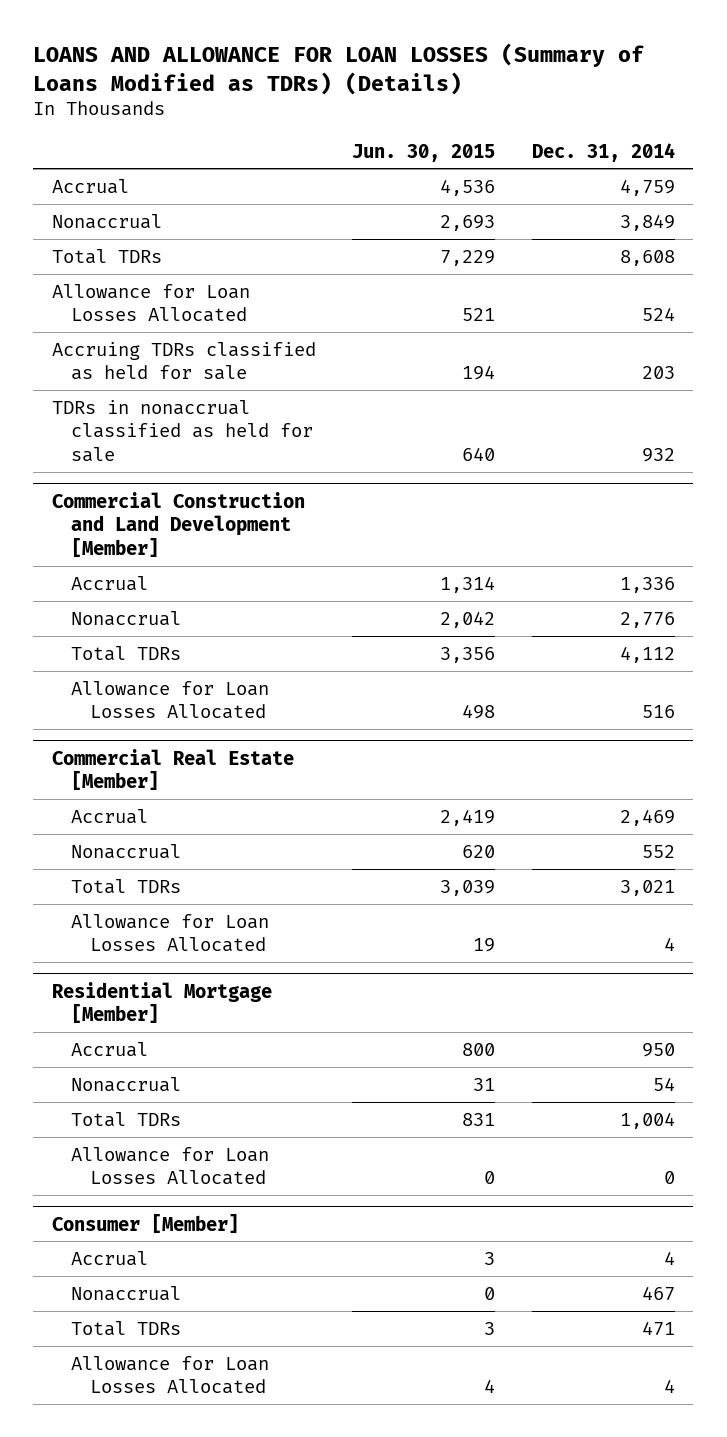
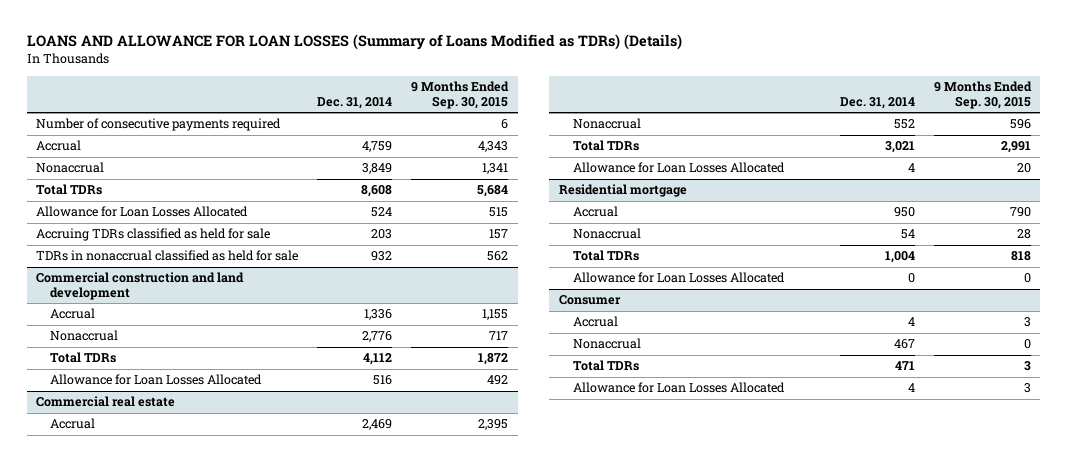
- | Jun. 30, 2015 | Dec. 31, 2014
+ | Dec. 31, 2014 | 9 Months Ended Sep. 30, 2015
+ Number of consecutive payments required | | 6
- Commercial Construction and Land Development [Member]
+ Commercial construction and land development
- Commercial Real Estate [Member]
+ Commercial real estate
- Residential Mortgage [Member]
+ Residential mortgage
- Consumer [Member]
+ Consumer

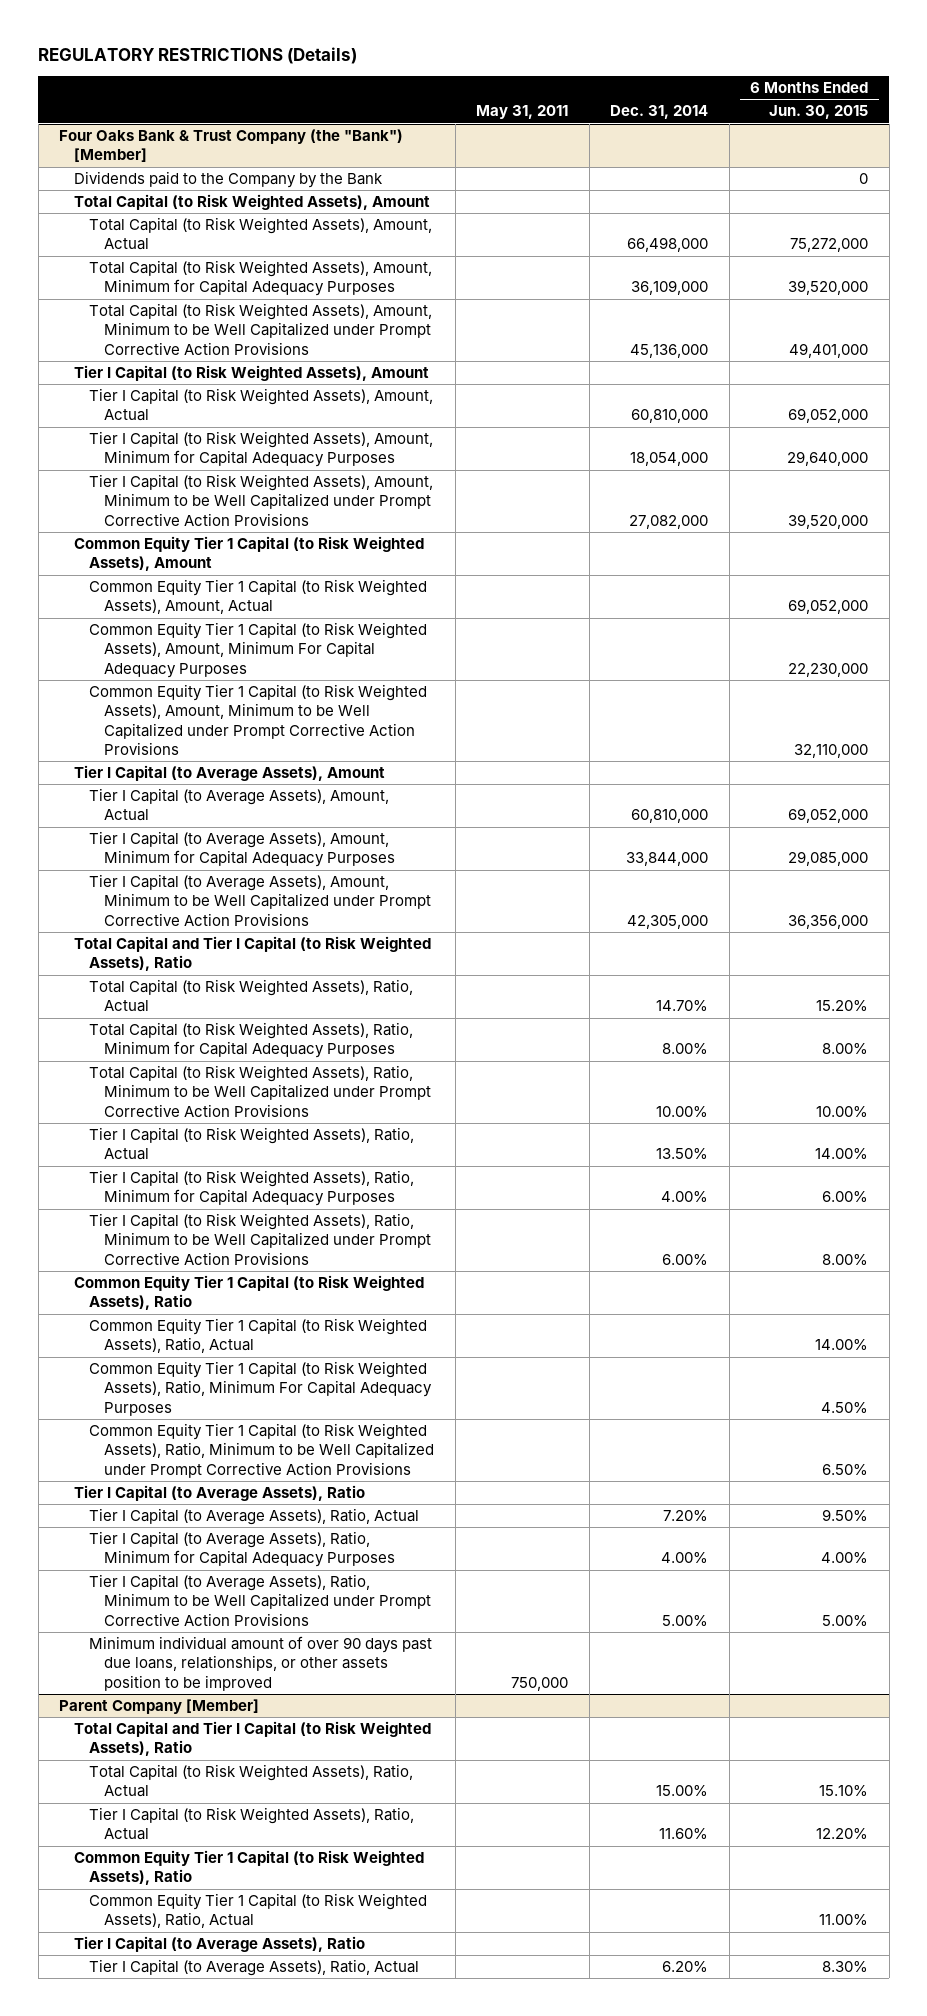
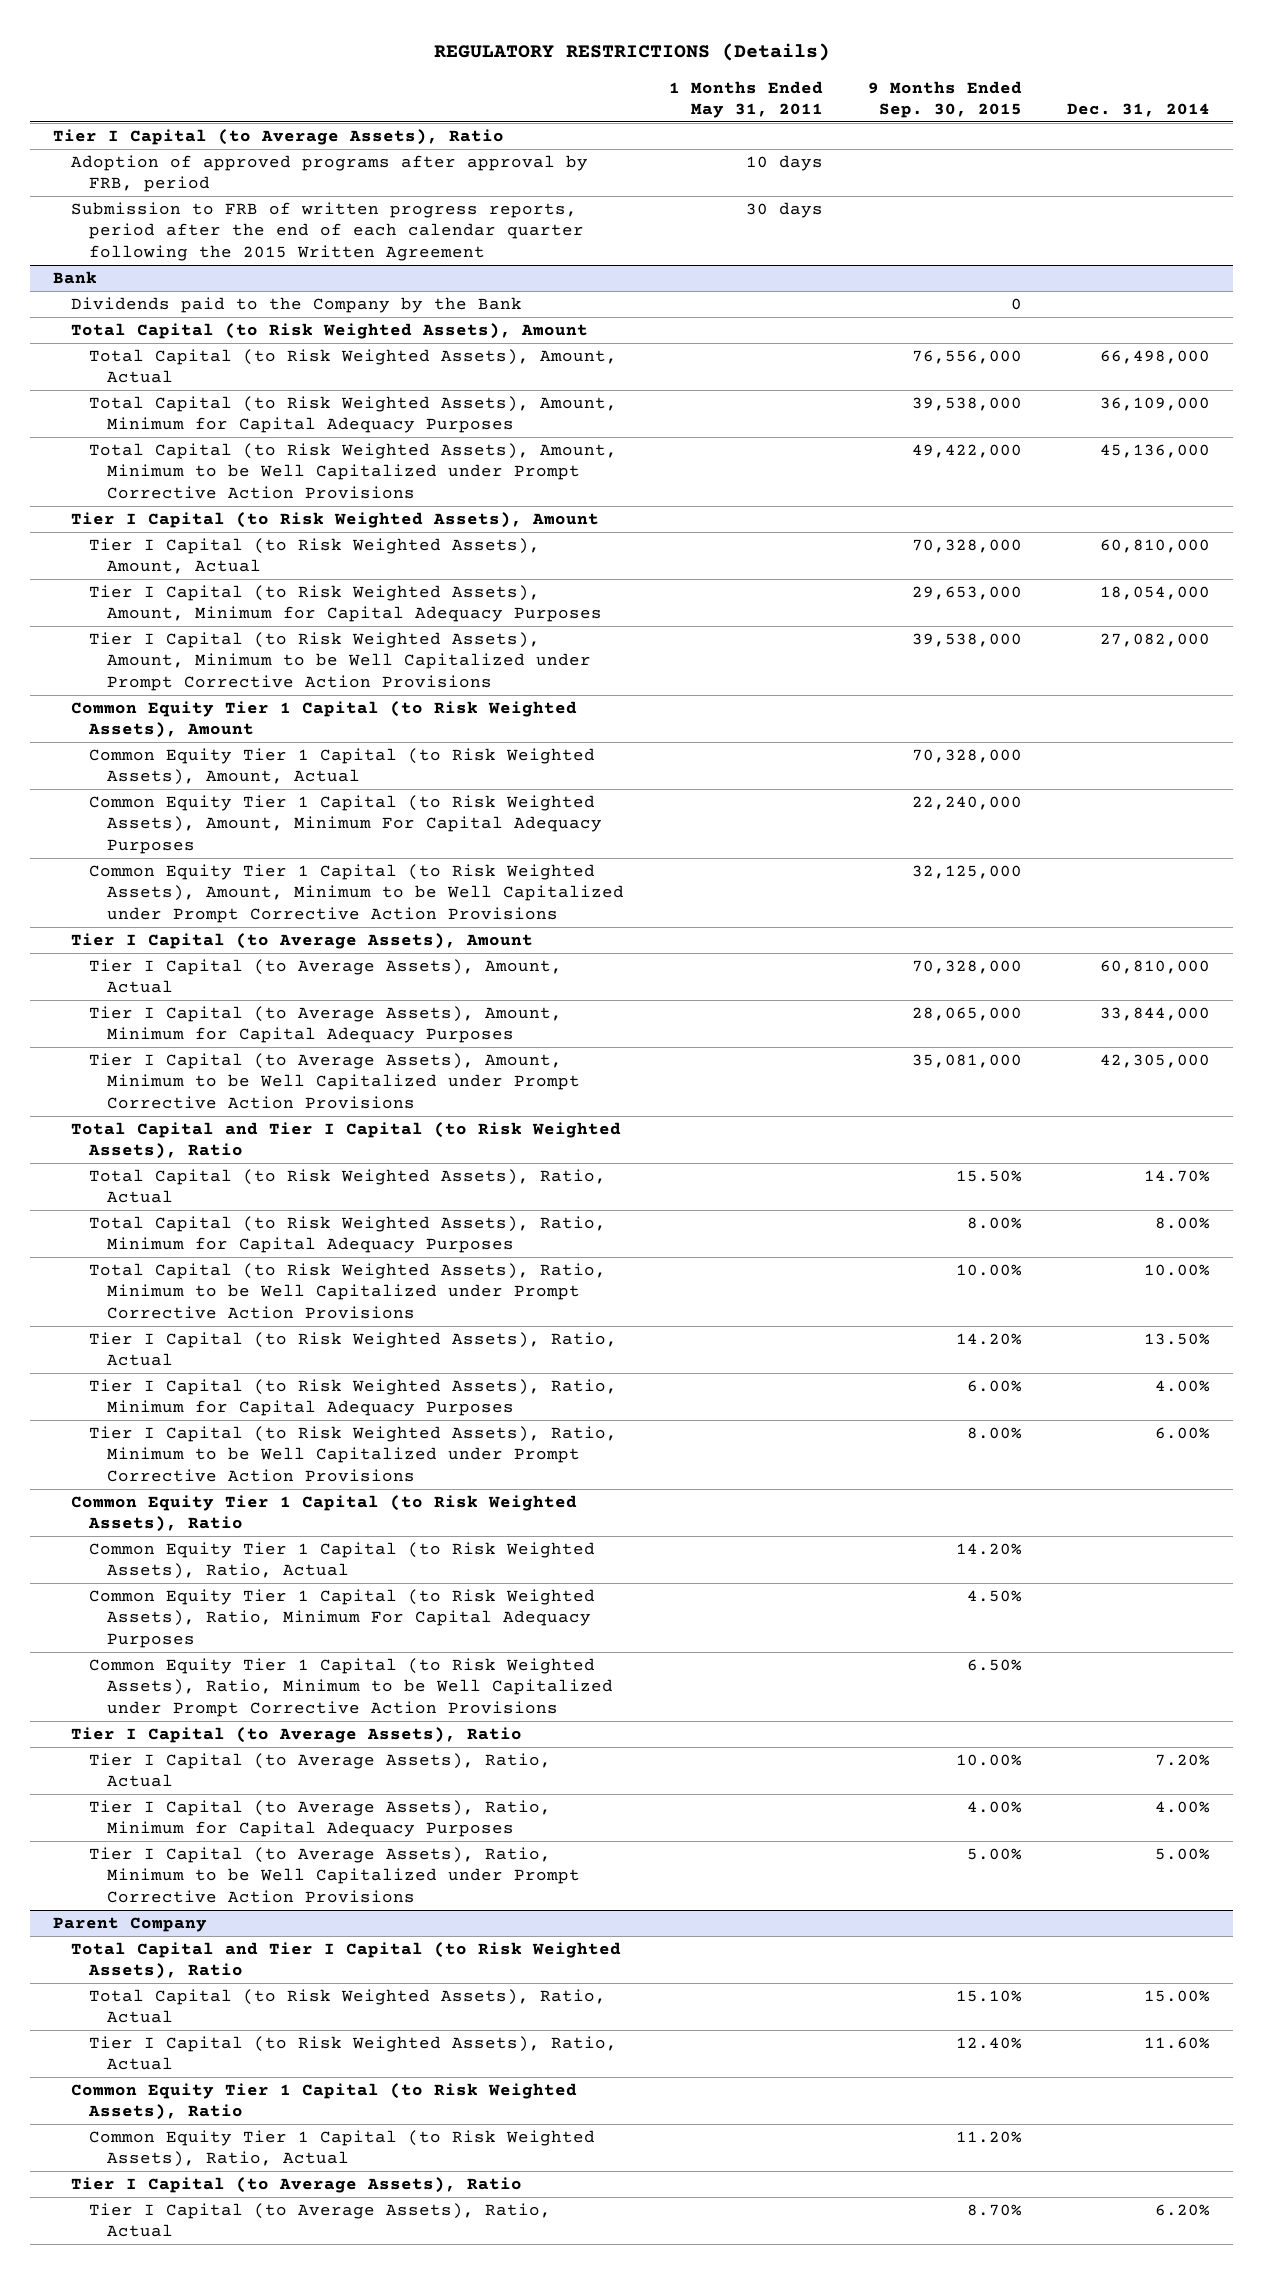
- | May 31, 2011 | Dec. 31, 2014 | 6 Months Ended Jun. 30, 2015
+ | 1 Months Ended May 31, 2011 | 9 Months Ended Sep. 30, 2015 | Dec. 31, 2014
- Four Oaks Bank & Trust Company (the "Bank") [Member]
+ Tier I Capital (to Average Assets), Ratio
+ Adoption of approved programs after approval by FRB, period | 10 days | |
+ Submission to FRB of written progress reports, period after the end of each calendar quarter following the 2015 Written Agreement | 30 days | |
+ Bank
- Minimum individual amount of over 90 days past due loans, relationships, or other assets position to be improved | 750,000 | |
- Parent Company [Member]
+ Parent Company

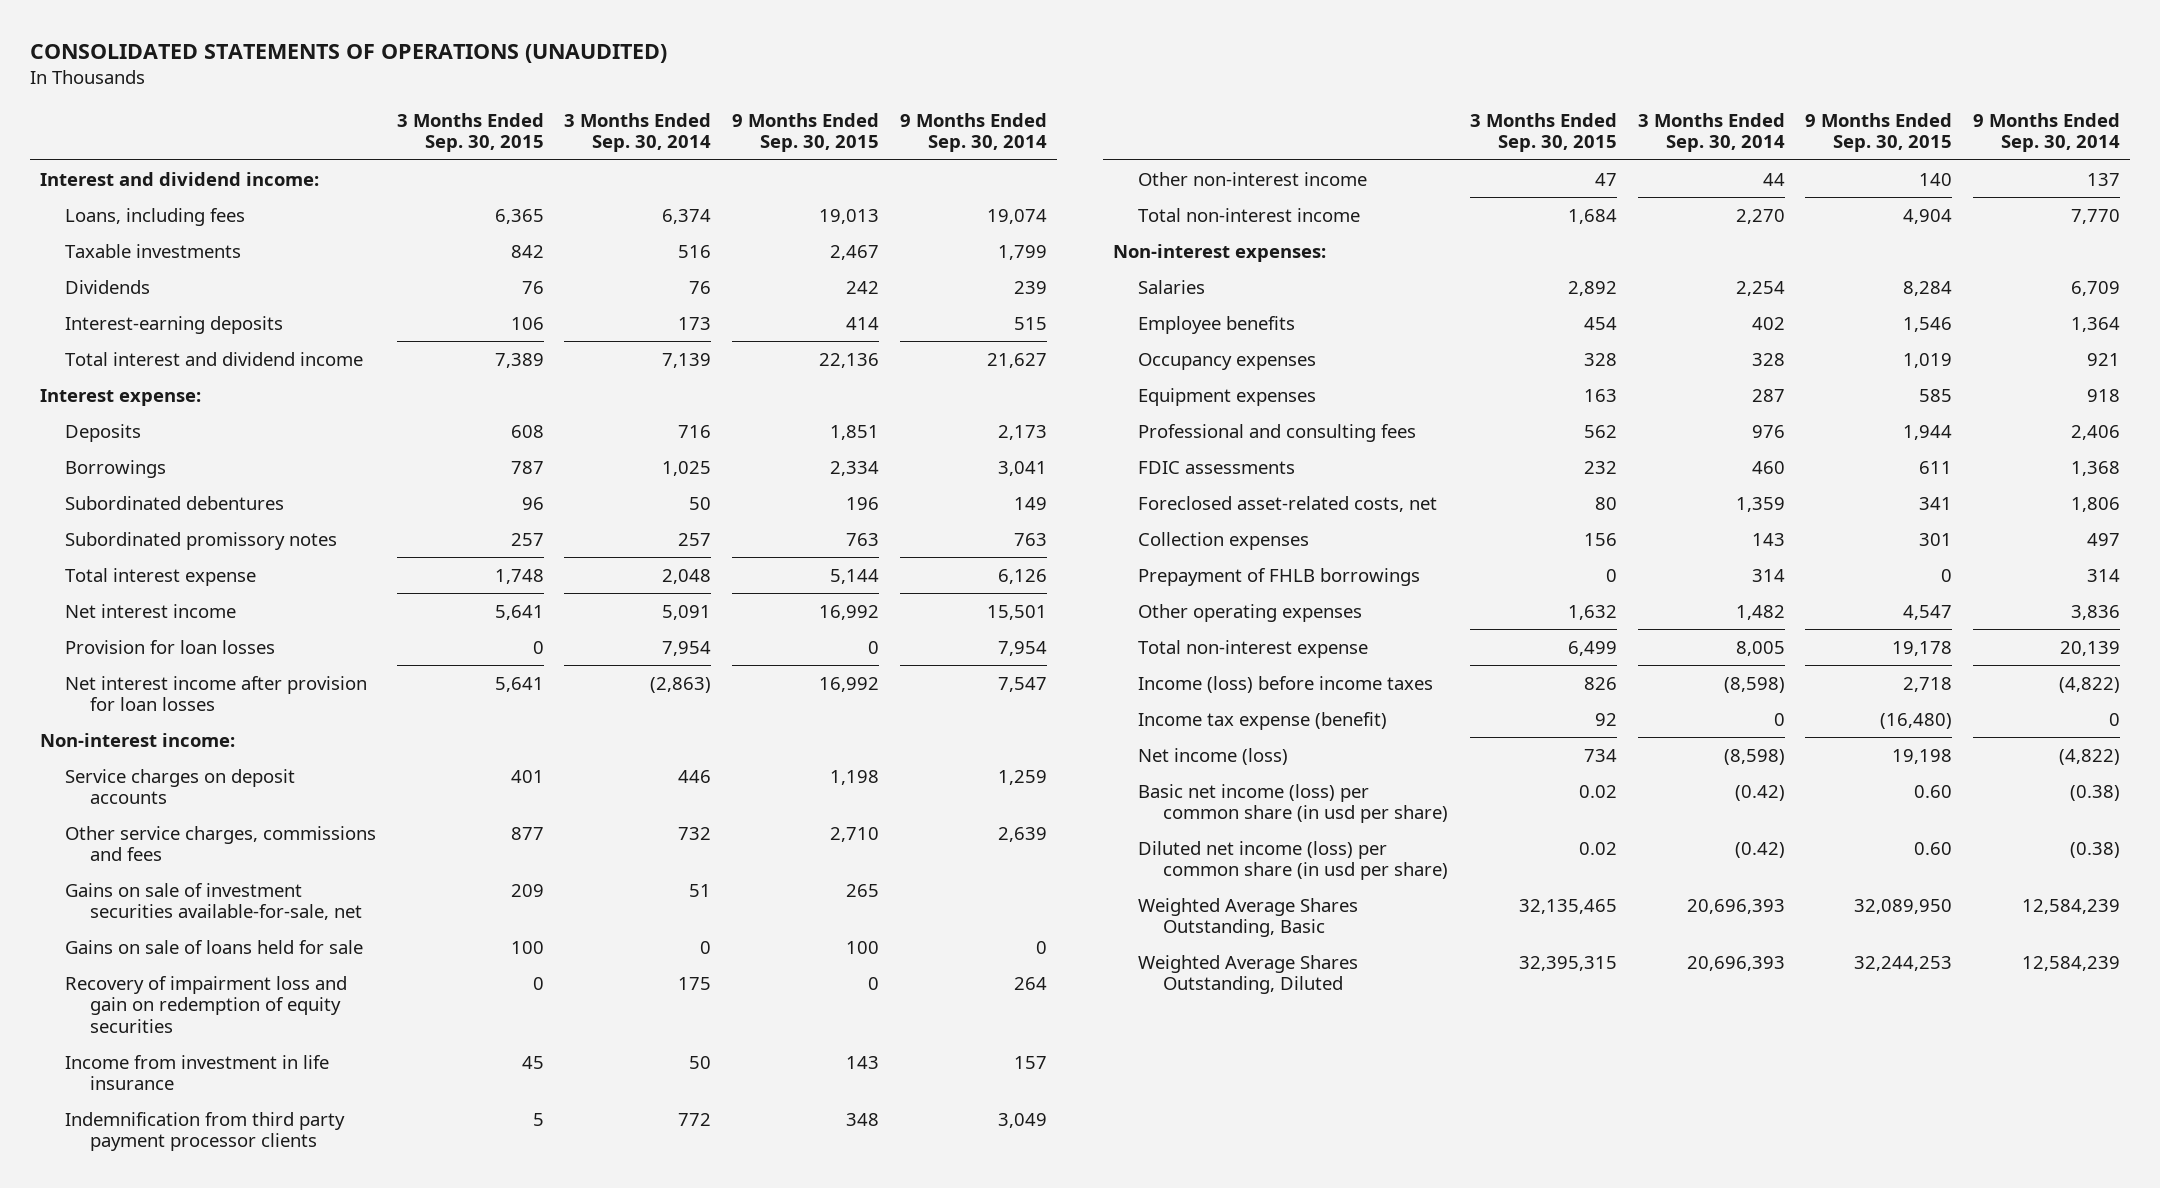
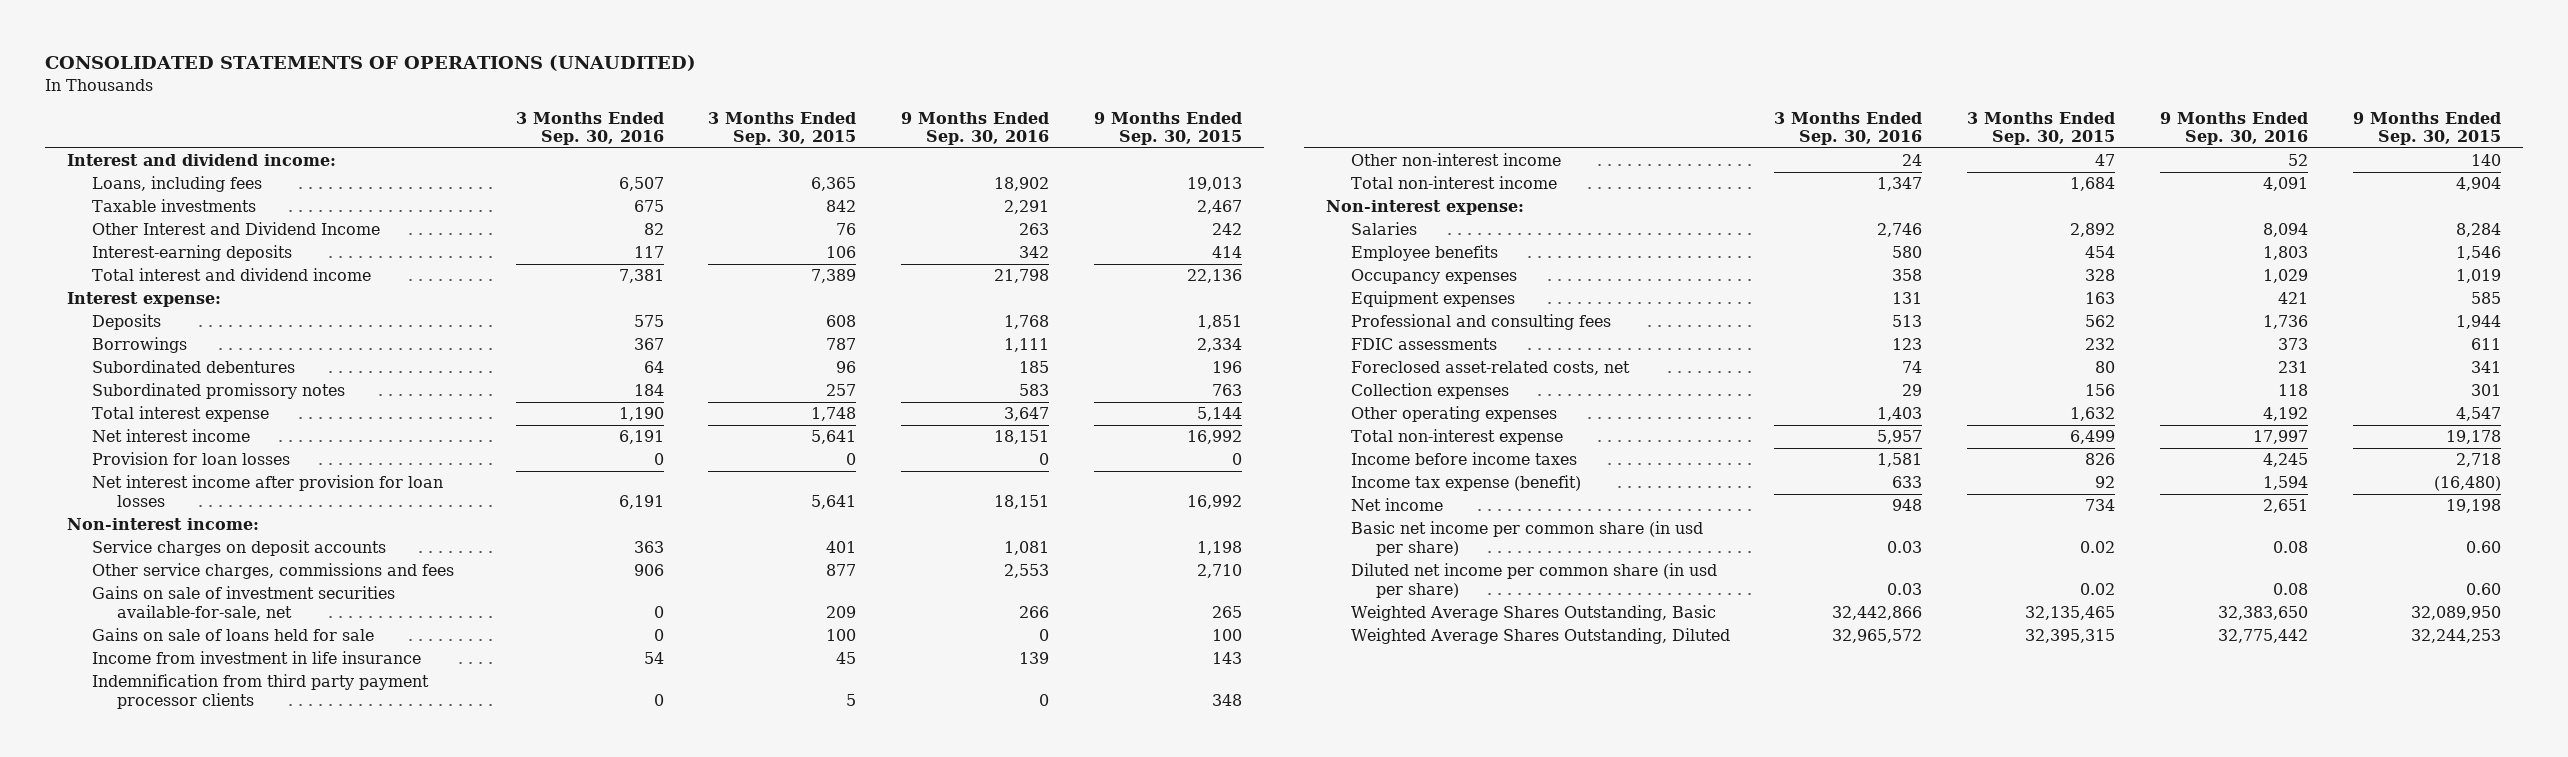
- | 3 Months Ended Sep. 30, 2015 | 3 Months Ended Sep. 30, 2014 | 9 Months Ended Sep. 30, 2015 | 9 Months Ended Sep. 30, 2014
+ | 3 Months Ended Sep. 30, 2016 | 3 Months Ended Sep. 30, 2015 | 9 Months Ended Sep. 30, 2016 | 9 Months Ended Sep. 30, 2015
- Dividends | 76 | 76 | 242 | 239
+ Other Interest and Dividend Income | 82 | 76 | 263 | 242
- Recovery of impairment loss and gain on redemption of equity securities | 0 | 175 | 0 | 264
- Non-interest expenses:
+ Non-interest expense:
- Prepayment of FHLB borrowings | 0 | 314 | 0 | 314
- Income (loss) before income taxes | 826 | (8,598) | 2,718 | (4,822)
+ Income before income taxes | 1,581 | 826 | 4,245 | 2,718
- Net income (loss) | 734 | (8,598) | 19,198 | (4,822)
- Basic net income (loss) per common share (in usd per share) | 0.02 | (0.42) | 0.60 | (0.38)
- Diluted net income (loss) per common share (in usd per share) | 0.02 | (0.42) | 0.60 | (0.38)
+ Net income | 948 | 734 | 2,651 | 19,198
+ Basic net income per common share (in usd per share) | 0.03 | 0.02 | 0.08 | 0.60
+ Diluted net income per common share (in usd per share) | 0.03 | 0.02 | 0.08 | 0.60

